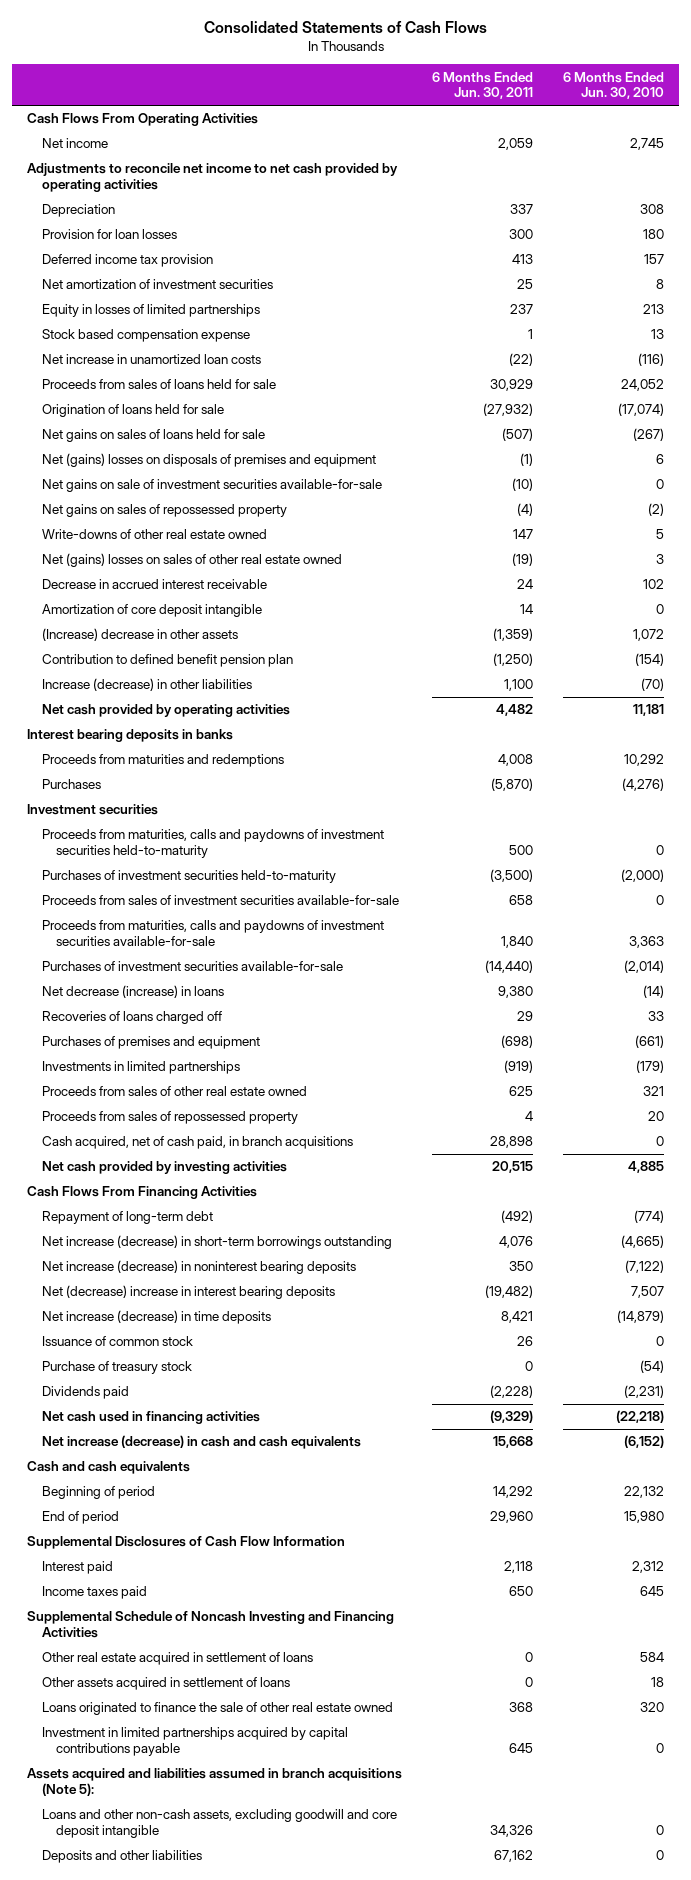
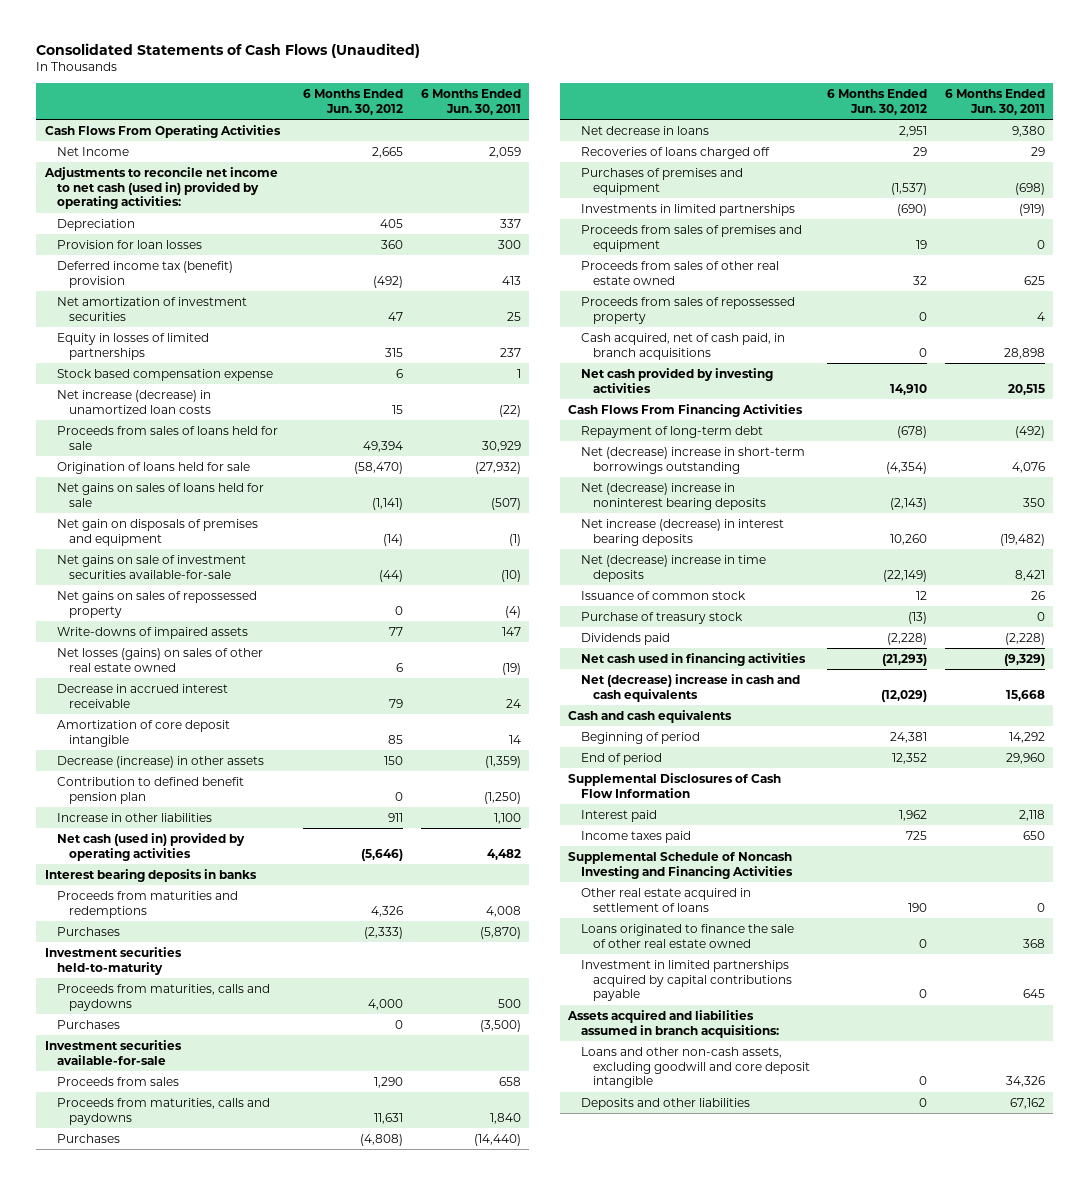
- Consolidated Statements of Cash Flows
+ Consolidated Statements of Cash Flows (Unaudited)
- | 6 Months Ended Jun. 30, 2011 | 6 Months Ended Jun. 30, 2010
+ | 6 Months Ended Jun. 30, 2012 | 6 Months Ended Jun. 30, 2011
- Net income | 2,059 | 2,745
- Adjustments to reconcile net income to net cash provided by operating activities
+ Net Income | 2,665 | 2,059
+ Adjustments to reconcile net income to net cash (used in) provided by operating activities:
- Deferred income tax provision | 413 | 157
+ Deferred income tax (benefit) provision | (492) | 413
- Net increase in unamortized loan costs | (22) | (116)
+ Net increase (decrease) in unamortized loan costs | 15 | (22)
- Net (gains) losses on disposals of premises and equipment | (1) | 6
+ Net gain on disposals of premises and equipment | (14) | (1)
- Write-downs of other real estate owned | 147 | 5
- Net (gains) losses on sales of other real estate owned | (19) | 3
+ Write-downs of impaired assets | 77 | 147
+ Net losses (gains) on sales of other real estate owned | 6 | (19)
- (Increase) decrease in other assets | (1,359) | 1,072
+ Decrease (increase) in other assets | 150 | (1,359)
- Increase (decrease) in other liabilities | 1,100 | (70)
- Net cash provided by operating activities | 4,482 | 11,181
+ Increase in other liabilities | 911 | 1,100
+ Net cash (used in) provided by operating activities | (5,646) | 4,482
- Investment securities
- Proceeds from maturities, calls and paydowns of investment securities held-to-maturity | 500 | 0
- Purchases of investment securities held-to-maturity | (3,500) | (2,000)
- Proceeds from sales of investment securities available-for-sale | 658 | 0
- Proceeds from maturities, calls and paydowns of investment securities available-for-sale | 1,840 | 3,363
- Purchases of investment securities available-for-sale | (14,440) | (2,014)
- Net decrease (increase) in loans | 9,380 | (14)
+ Investment securities held-to-maturity
+ Proceeds from maturities, calls and paydowns | 4,000 | 500
+ Purchases | 0 | (3,500)
+ Investment securities available-for-sale
+ Proceeds from sales | 1,290 | 658
+ Proceeds from maturities, calls and paydowns | 11,631 | 1,840
+ Purchases | (4,808) | (14,440)
+ Net decrease in loans | 2,951 | 9,380
+ Proceeds from sales of premises and equipment | 19 | 0
- Net increase (decrease) in short-term borrowings outstanding | 4,076 | (4,665)
- Net increase (decrease) in noninterest bearing deposits | 350 | (7,122)
- Net (decrease) increase in interest bearing deposits | (19,482) | 7,507
- Net increase (decrease) in time deposits | 8,421 | (14,879)
+ Net (decrease) increase in short-term borrowings outstanding | (4,354) | 4,076
+ Net (decrease) increase in noninterest bearing deposits | (2,143) | 350
+ Net increase (decrease) in interest bearing deposits | 10,260 | (19,482)
+ Net (decrease) increase in time deposits | (22,149) | 8,421
- Net increase (decrease) in cash and cash equivalents | 15,668 | (6,152)
+ Net (decrease) increase in cash and cash equivalents | (12,029) | 15,668
- Other assets acquired in settlement of loans | 0 | 18
- Assets acquired and liabilities assumed in branch acquisitions (Note 5):
+ Assets acquired and liabilities assumed in branch acquisitions:

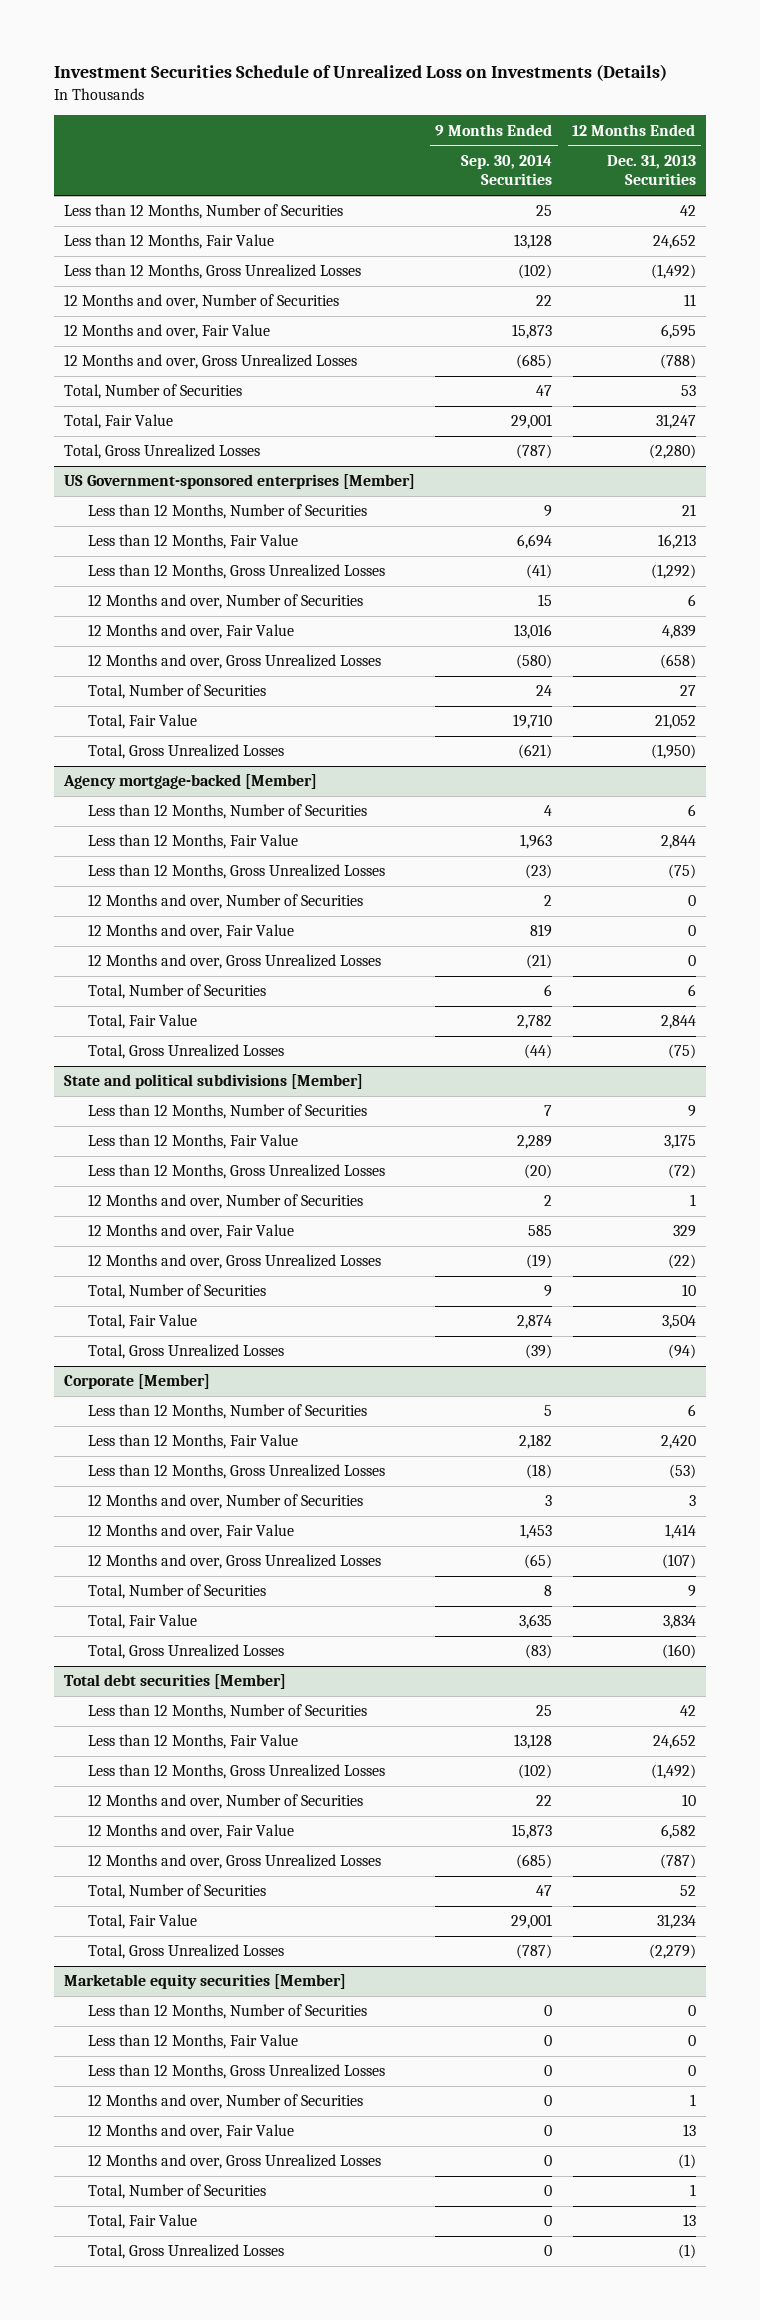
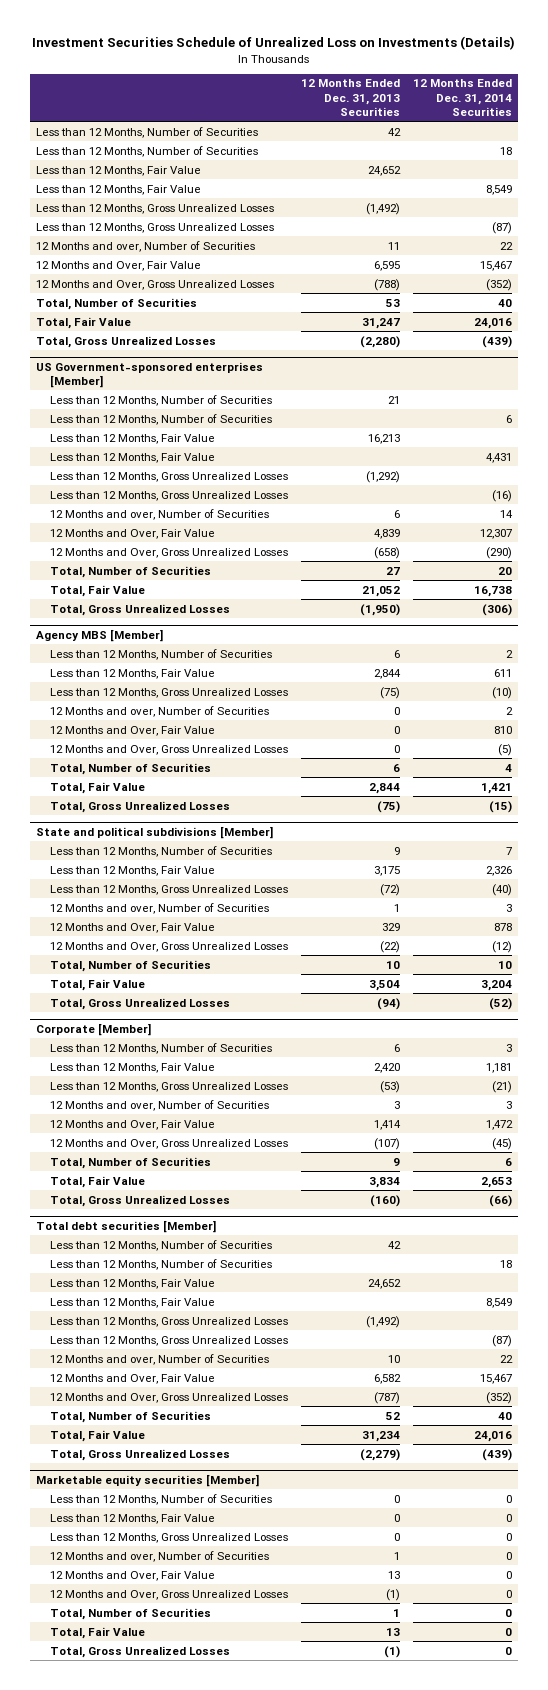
- | 9 Months Ended Sep. 30, 2014 Securities | 12 Months Ended Dec. 31, 2013 Securities
+ | 12 Months Ended Dec. 31, 2013 Securities | 12 Months Ended Dec. 31, 2014 Securities
+ Less than 12 Months, Number of Securities | | 18
+ Less than 12 Months, Fair Value | | 8,549
+ Less than 12 Months, Gross Unrealized Losses | | (87)
- 12 Months and over, Fair Value | 15,873 | 6,595
- 12 Months and over, Gross Unrealized Losses | (685) | (788)
+ 12 Months and Over, Fair Value | 6,595 | 15,467
+ 12 Months and Over, Gross Unrealized Losses | (788) | (352)
@ US Government-sponsored enterprises [Member]
+ Less than 12 Months, Number of Securities | | 6
+ Less than 12 Months, Fair Value | | 4,431
+ Less than 12 Months, Gross Unrealized Losses | | (16)
- 12 Months and over, Fair Value | 13,016 | 4,839
- 12 Months and over, Gross Unrealized Losses | (580) | (658)
+ 12 Months and Over, Fair Value | 4,839 | 12,307
+ 12 Months and Over, Gross Unrealized Losses | (658) | (290)
- Agency mortgage-backed [Member]
+ Agency MBS [Member]
- 12 Months and over, Fair Value | 819 | 0
- 12 Months and over, Gross Unrealized Losses | (21) | 0
+ 12 Months and Over, Fair Value | 0 | 810
+ 12 Months and Over, Gross Unrealized Losses | 0 | (5)
@ State and political subdivisions [Member]
- 12 Months and over, Fair Value | 585 | 329
- 12 Months and over, Gross Unrealized Losses | (19) | (22)
+ 12 Months and Over, Fair Value | 329 | 878
+ 12 Months and Over, Gross Unrealized Losses | (22) | (12)
@ Corporate [Member]
- 12 Months and over, Fair Value | 1,453 | 1,414
- 12 Months and over, Gross Unrealized Losses | (65) | (107)
+ 12 Months and Over, Fair Value | 1,414 | 1,472
+ 12 Months and Over, Gross Unrealized Losses | (107) | (45)
@ Total debt securities [Member]
+ Less than 12 Months, Number of Securities | | 18
+ Less than 12 Months, Fair Value | | 8,549
+ Less than 12 Months, Gross Unrealized Losses | | (87)
- 12 Months and over, Fair Value | 15,873 | 6,582
- 12 Months and over, Gross Unrealized Losses | (685) | (787)
+ 12 Months and Over, Fair Value | 6,582 | 15,467
+ 12 Months and Over, Gross Unrealized Losses | (787) | (352)
@ Marketable equity securities [Member]
- 12 Months and over, Fair Value | 0 | 13
- 12 Months and over, Gross Unrealized Losses | 0 | (1)
+ 12 Months and Over, Fair Value | 13 | 0
+ 12 Months and Over, Gross Unrealized Losses | (1) | 0

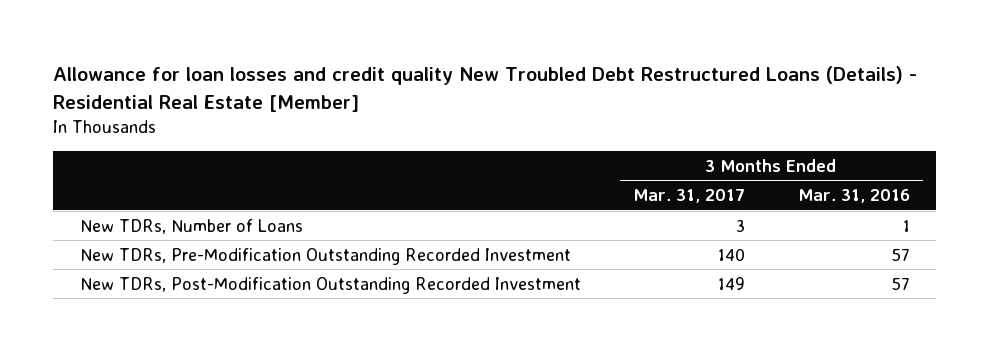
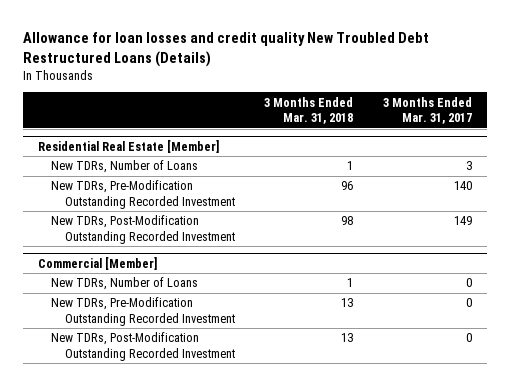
- Allowance for loan losses and credit quality New Troubled Debt Restructured Loans (Details) - Residential Real Estate [Member]
+ Allowance for loan losses and credit quality New Troubled Debt Restructured Loans (Details)
- | 3 Months Ended Mar. 31, 2017 | 3 Months Ended Mar. 31, 2016
+ | 3 Months Ended Mar. 31, 2018 | 3 Months Ended Mar. 31, 2017
+ Residential Real Estate [Member]
+ Commercial [Member]
+ New TDRs, Number of Loans | 1 | 0
+ New TDRs, Pre-Modification Outstanding Recorded Investment | 13 | 0
+ New TDRs, Post-Modification Outstanding Recorded Investment | 13 | 0

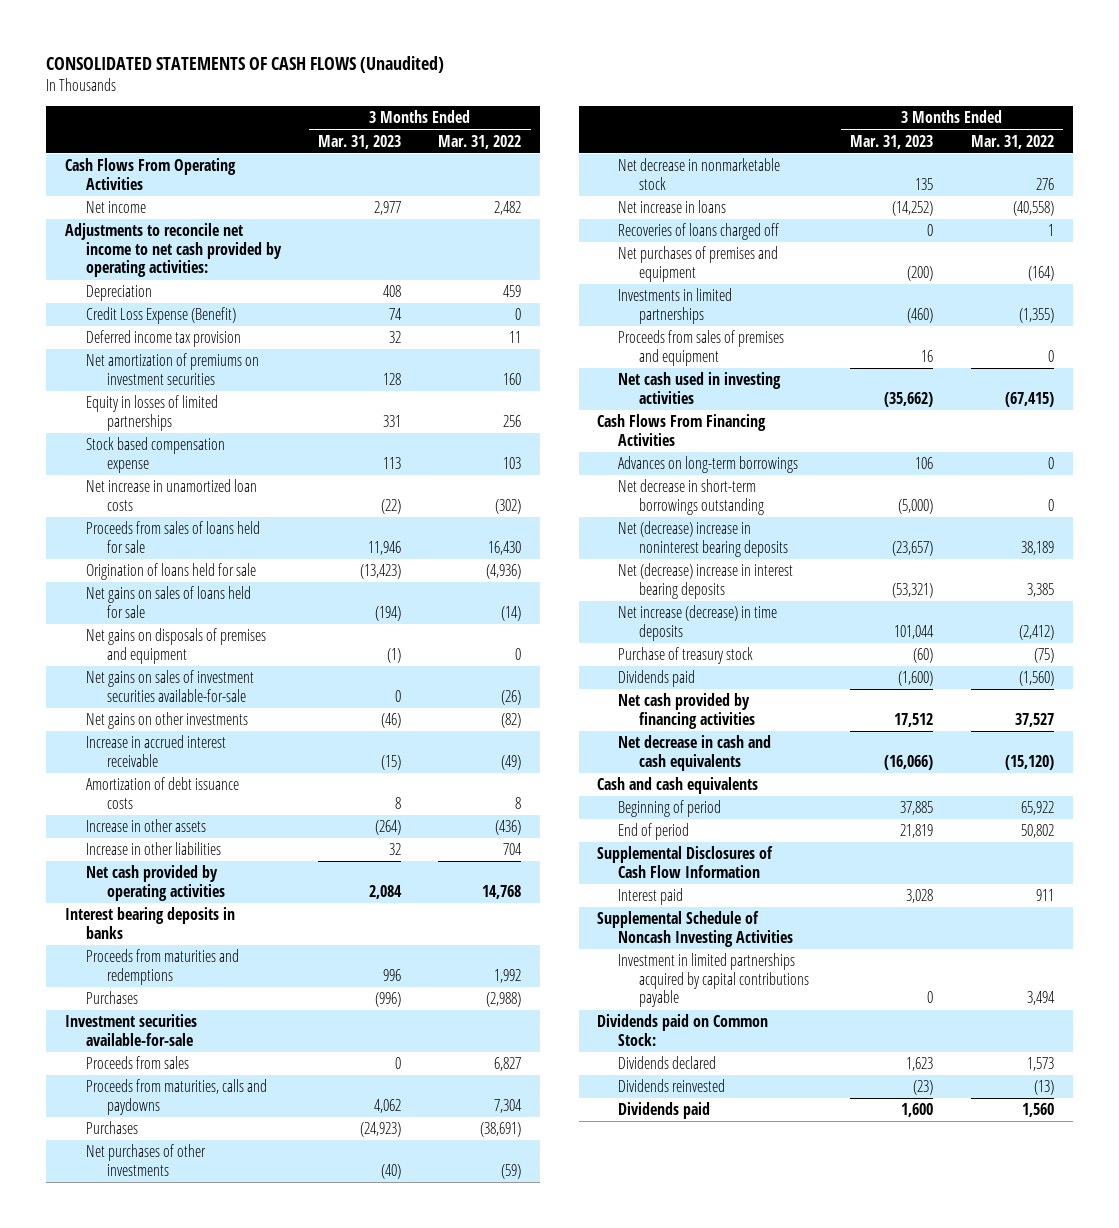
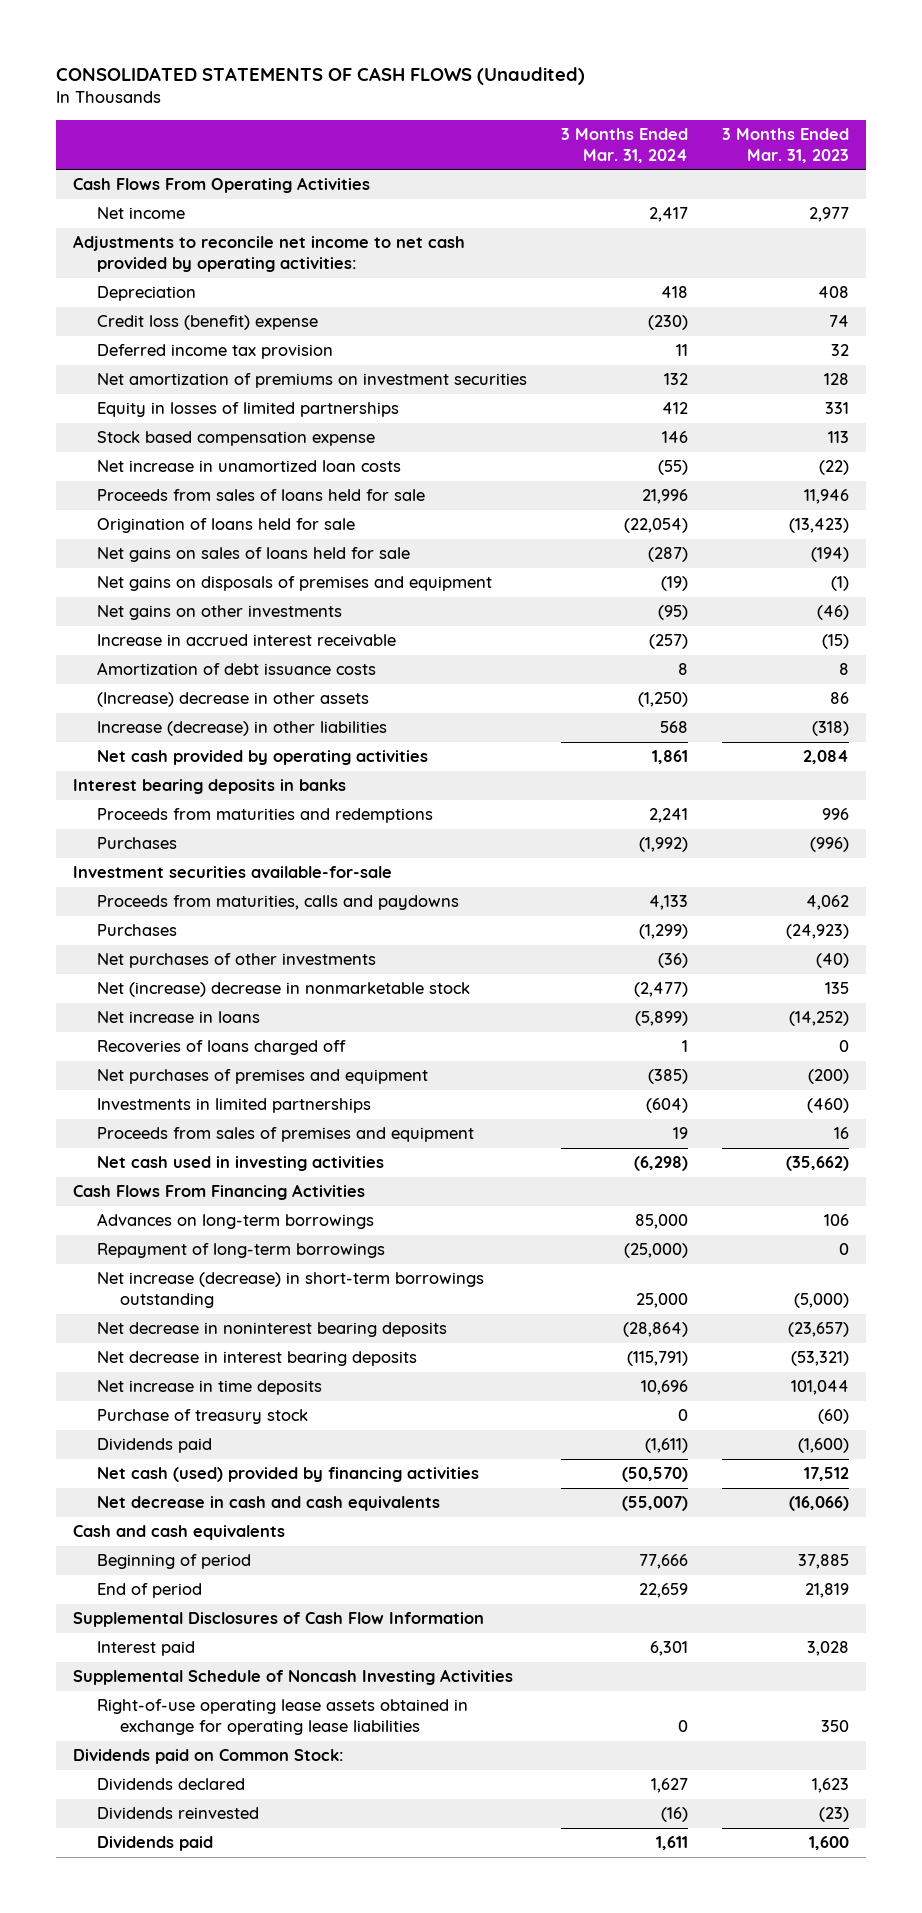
- | 3 Months Ended Mar. 31, 2023 | 3 Months Ended Mar. 31, 2022
+ | 3 Months Ended Mar. 31, 2024 | 3 Months Ended Mar. 31, 2023
- Credit Loss Expense (Benefit) | 74 | 0
+ Credit loss (benefit) expense | (230) | 74
- Net gains on sales of investment securities available-for-sale | 0 | (26)
- Increase in other assets | (264) | (436)
- Increase in other liabilities | 32 | 704
+ (Increase) decrease in other assets | (1,250) | 86
+ Increase (decrease) in other liabilities | 568 | (318)
- Proceeds from sales | 0 | 6,827
- Net decrease in nonmarketable stock | 135 | 276
+ Net (increase) decrease in nonmarketable stock | (2,477) | 135
- Net decrease in short-term borrowings outstanding | (5,000) | 0
- Net (decrease) increase in noninterest bearing deposits | (23,657) | 38,189
- Net (decrease) increase in interest bearing deposits | (53,321) | 3,385
- Net increase (decrease) in time deposits | 101,044 | (2,412)
+ Repayment of long-term borrowings | (25,000) | 0
+ Net increase (decrease) in short-term borrowings outstanding | 25,000 | (5,000)
+ Net decrease in noninterest bearing deposits | (28,864) | (23,657)
+ Net decrease in interest bearing deposits | (115,791) | (53,321)
+ Net increase in time deposits | 10,696 | 101,044
- Net cash provided by financing activities | 17,512 | 37,527
+ Net cash (used) provided by financing activities | (50,570) | 17,512
- Investment in limited partnerships acquired by capital contributions payable | 0 | 3,494
+ Right-of-use operating lease assets obtained in exchange for operating lease liabilities | 0 | 350

